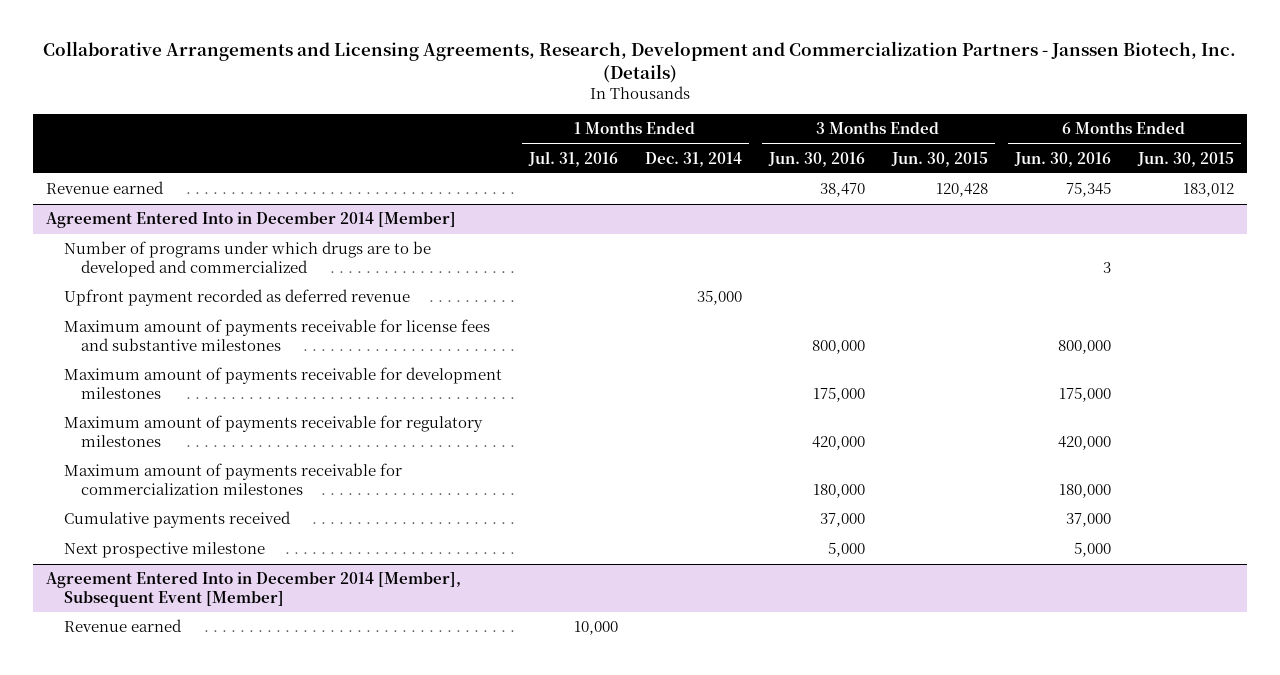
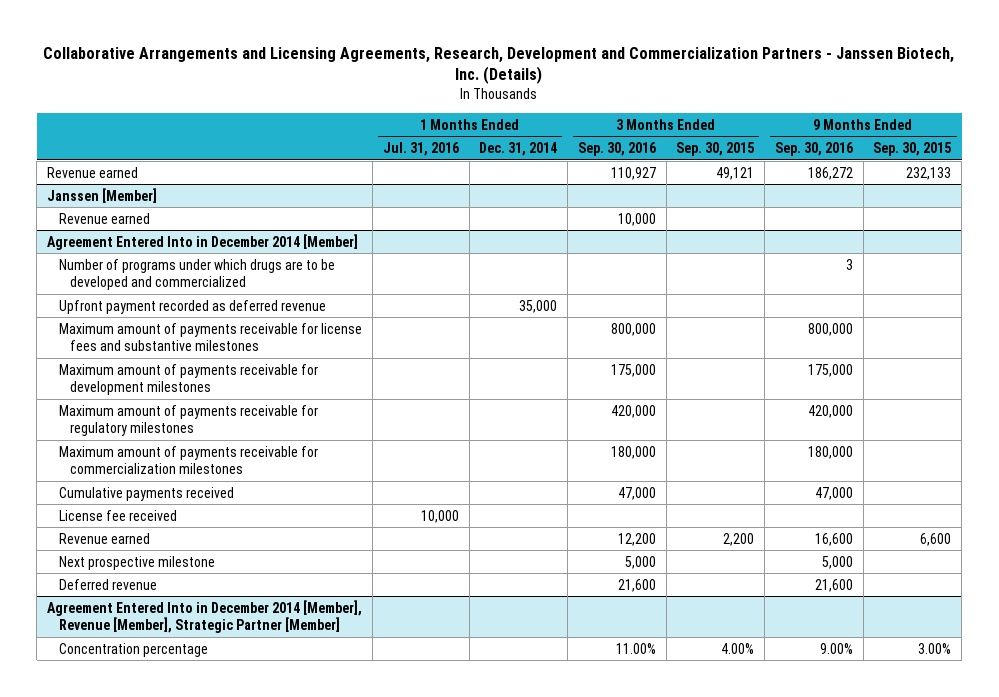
- | 1 Months Ended Jul. 31, 2016 | 1 Months Ended Dec. 31, 2014 | 3 Months Ended Jun. 30, 2016 | 3 Months Ended Jun. 30, 2015 | 6 Months Ended Jun. 30, 2016 | 6 Months Ended Jun. 30, 2015
+ | 1 Months Ended Jul. 31, 2016 | 1 Months Ended Dec. 31, 2014 | 3 Months Ended Sep. 30, 2016 | 3 Months Ended Sep. 30, 2015 | 9 Months Ended Sep. 30, 2016 | 9 Months Ended Sep. 30, 2015
+ Janssen [Member]
+ Revenue earned | | | 10,000 | | |
@ Agreement Entered Into in December 2014 [Member]
+ License fee received | 10,000 | | | | |
+ Revenue earned | | | 12,200 | 2,200 | 16,600 | 6,600
- Agreement Entered Into in December 2014 [Member], Subsequent Event [Member]
- Revenue earned | 10,000 | | | | |
@ Agreement Entered Into in December 2014 [Member]
+ Deferred revenue | | | 21,600 | | 21,600 |
+ Agreement Entered Into in December 2014 [Member], Revenue [Member], Strategic Partner [Member]
+ Concentration percentage | | | 11.00% | 4.00% | 9.00% | 3.00%

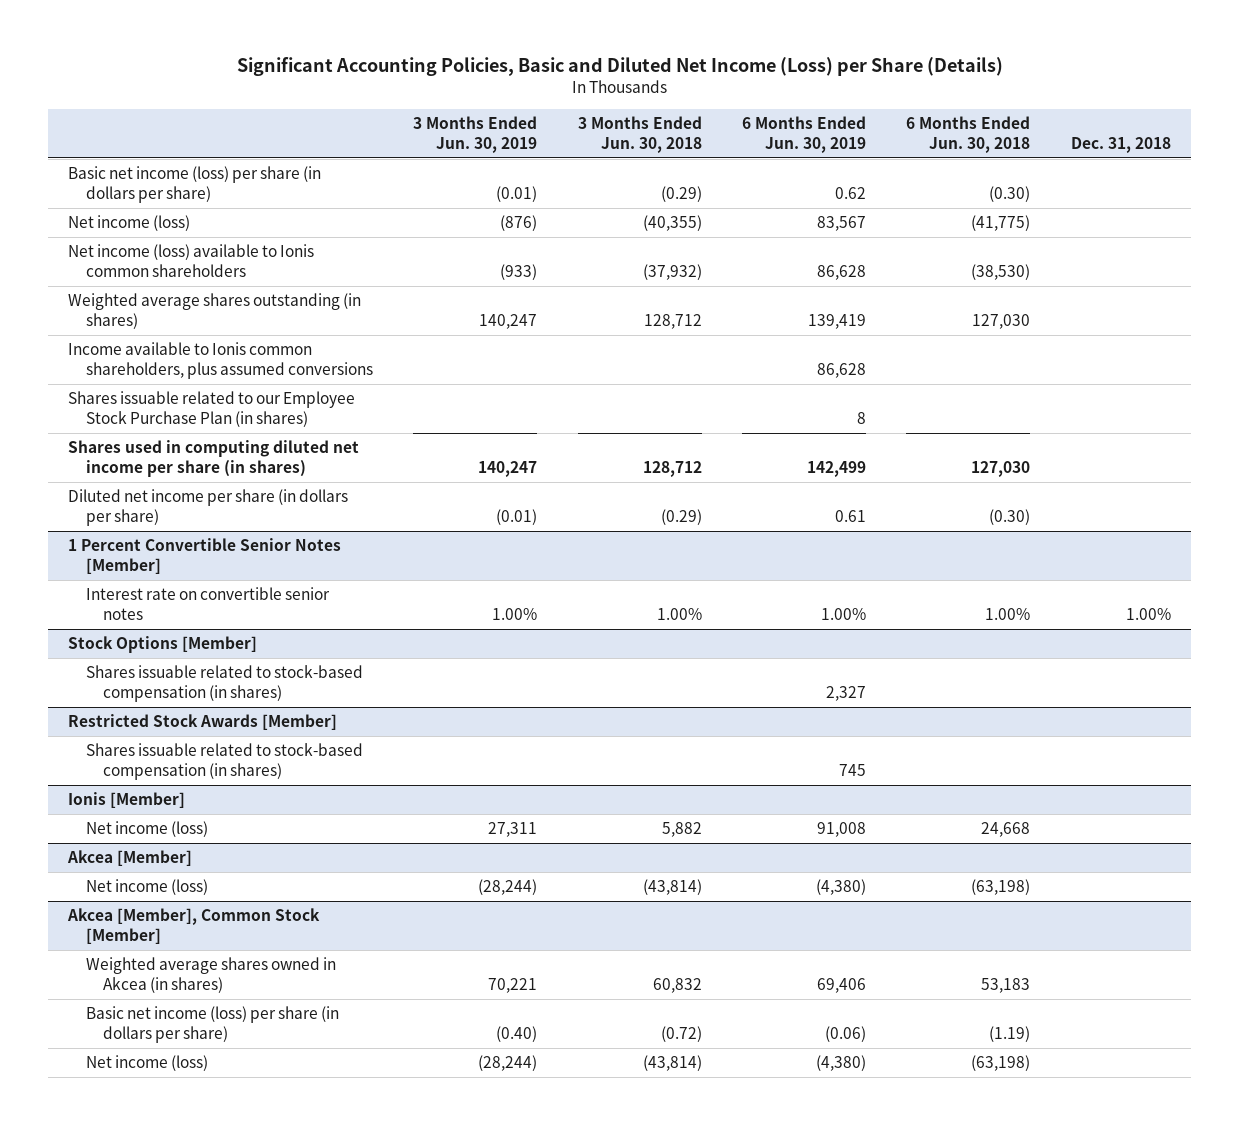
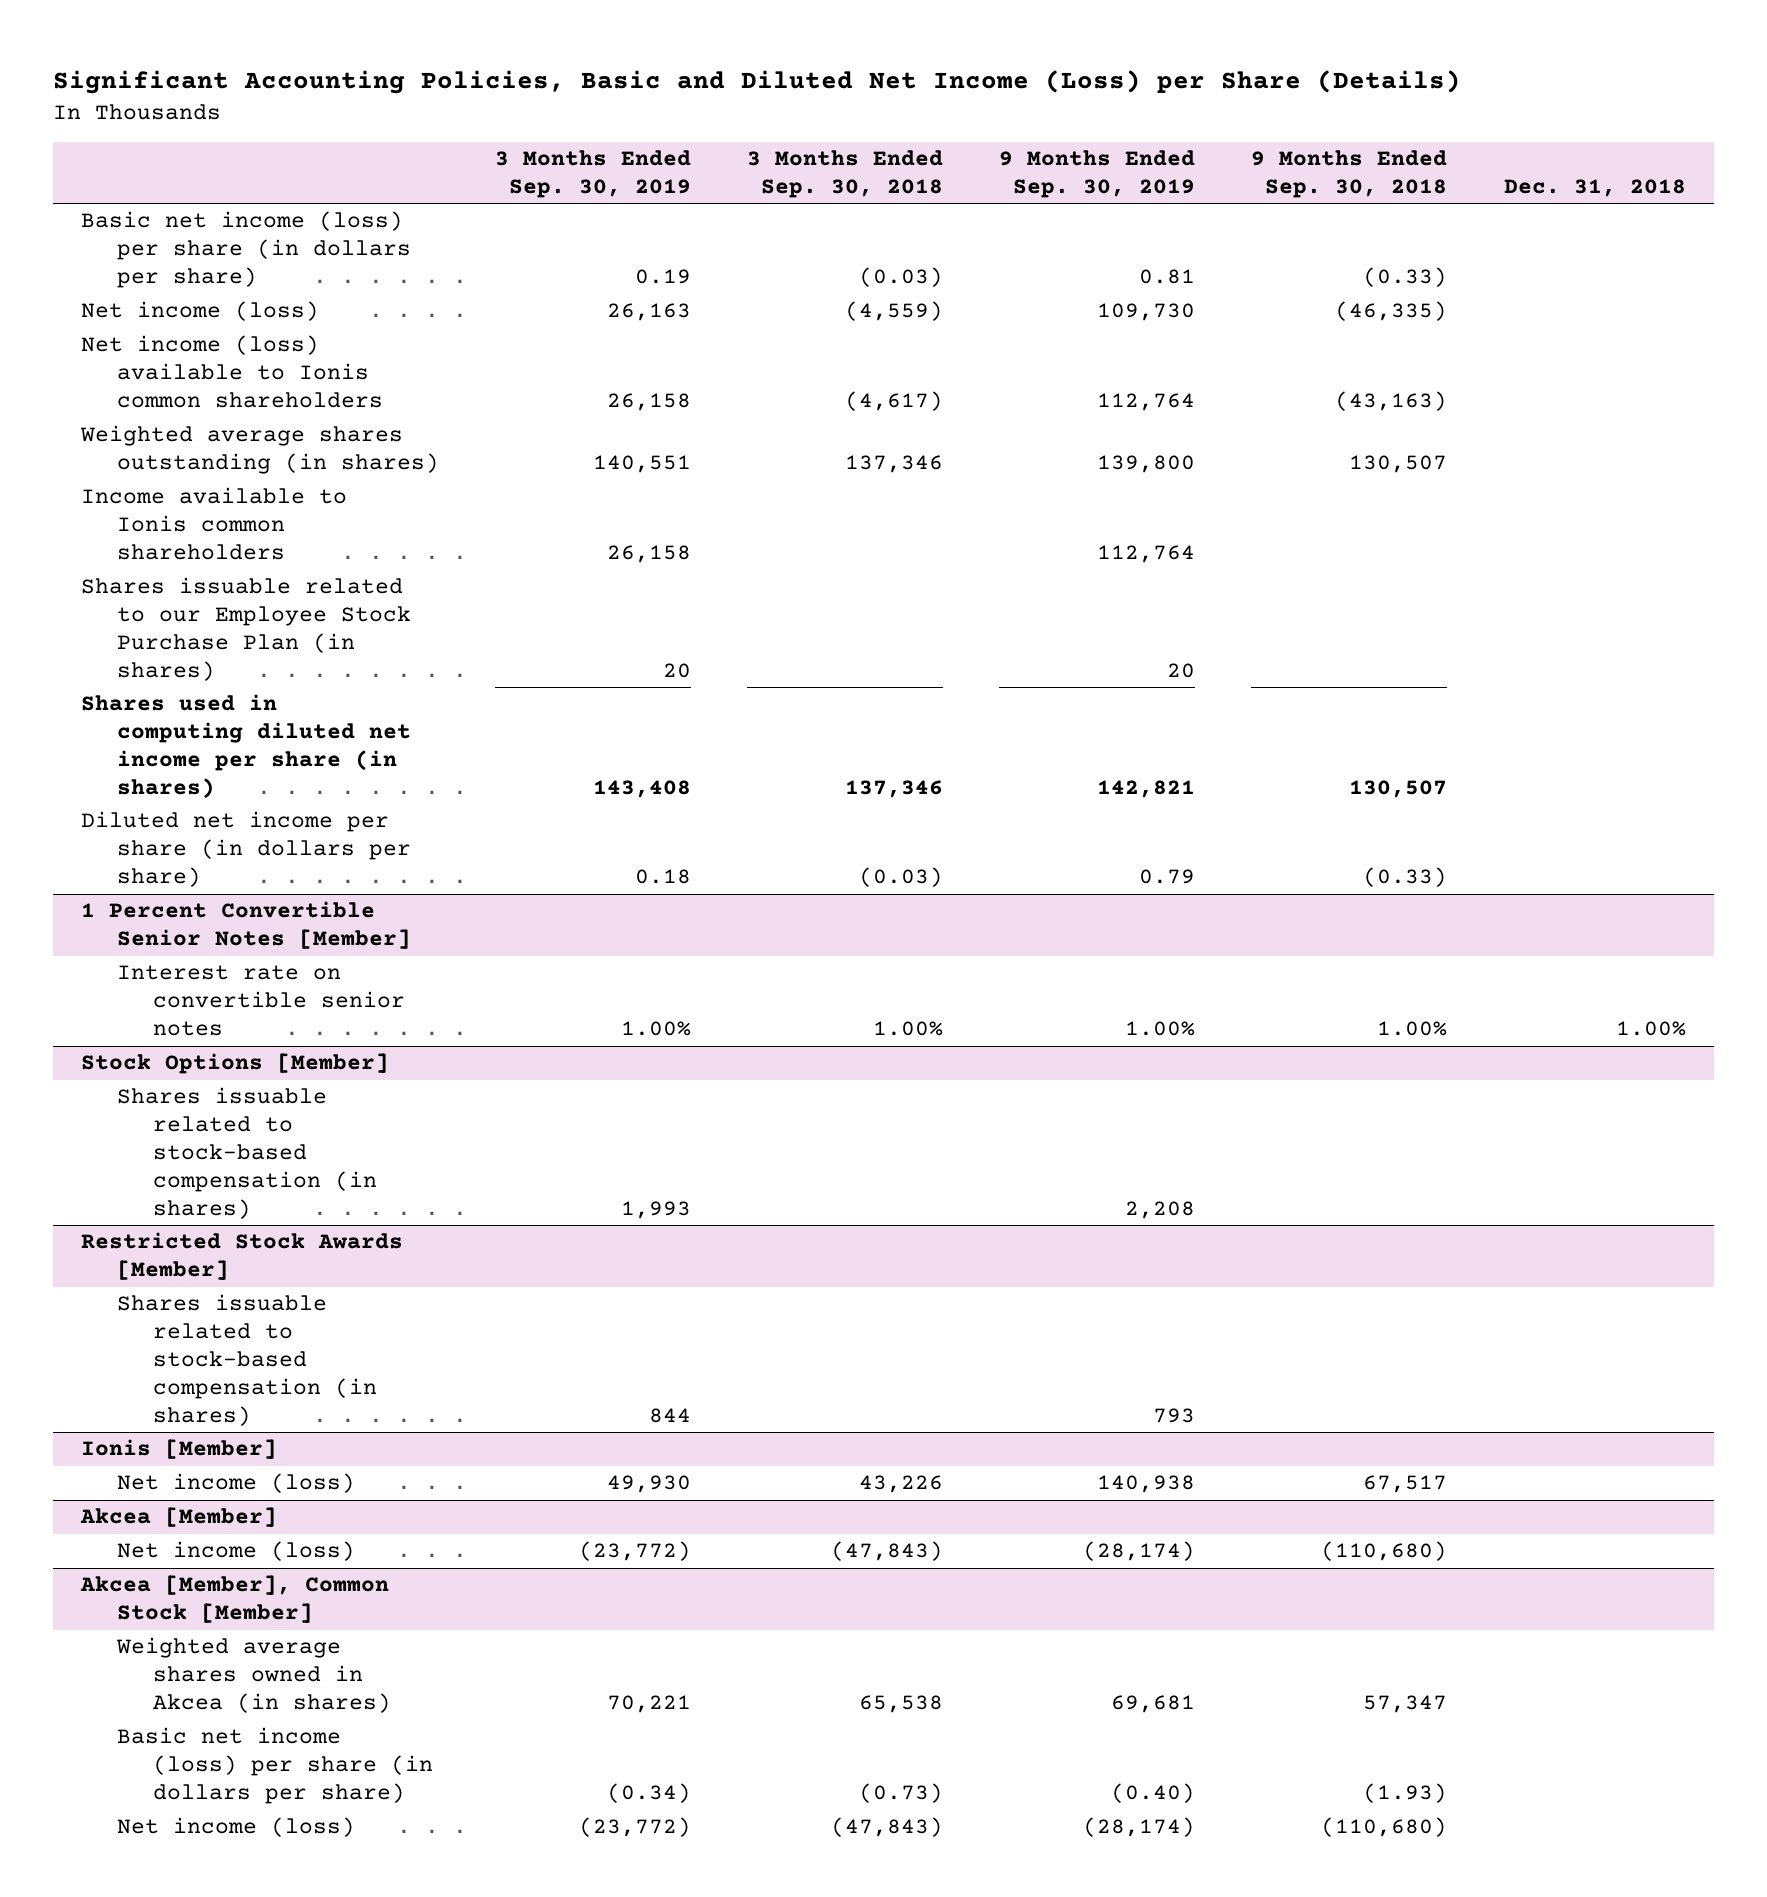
- | 3 Months Ended Jun. 30, 2019 | 3 Months Ended Jun. 30, 2018 | 6 Months Ended Jun. 30, 2019 | 6 Months Ended Jun. 30, 2018 | Dec. 31, 2018
+ | 3 Months Ended Sep. 30, 2019 | 3 Months Ended Sep. 30, 2018 | 9 Months Ended Sep. 30, 2019 | 9 Months Ended Sep. 30, 2018 | Dec. 31, 2018
- Income available to Ionis common shareholders, plus assumed conversions | | | 86,628 | |
+ Income available to Ionis common shareholders | 26,158 | | 112,764 | |

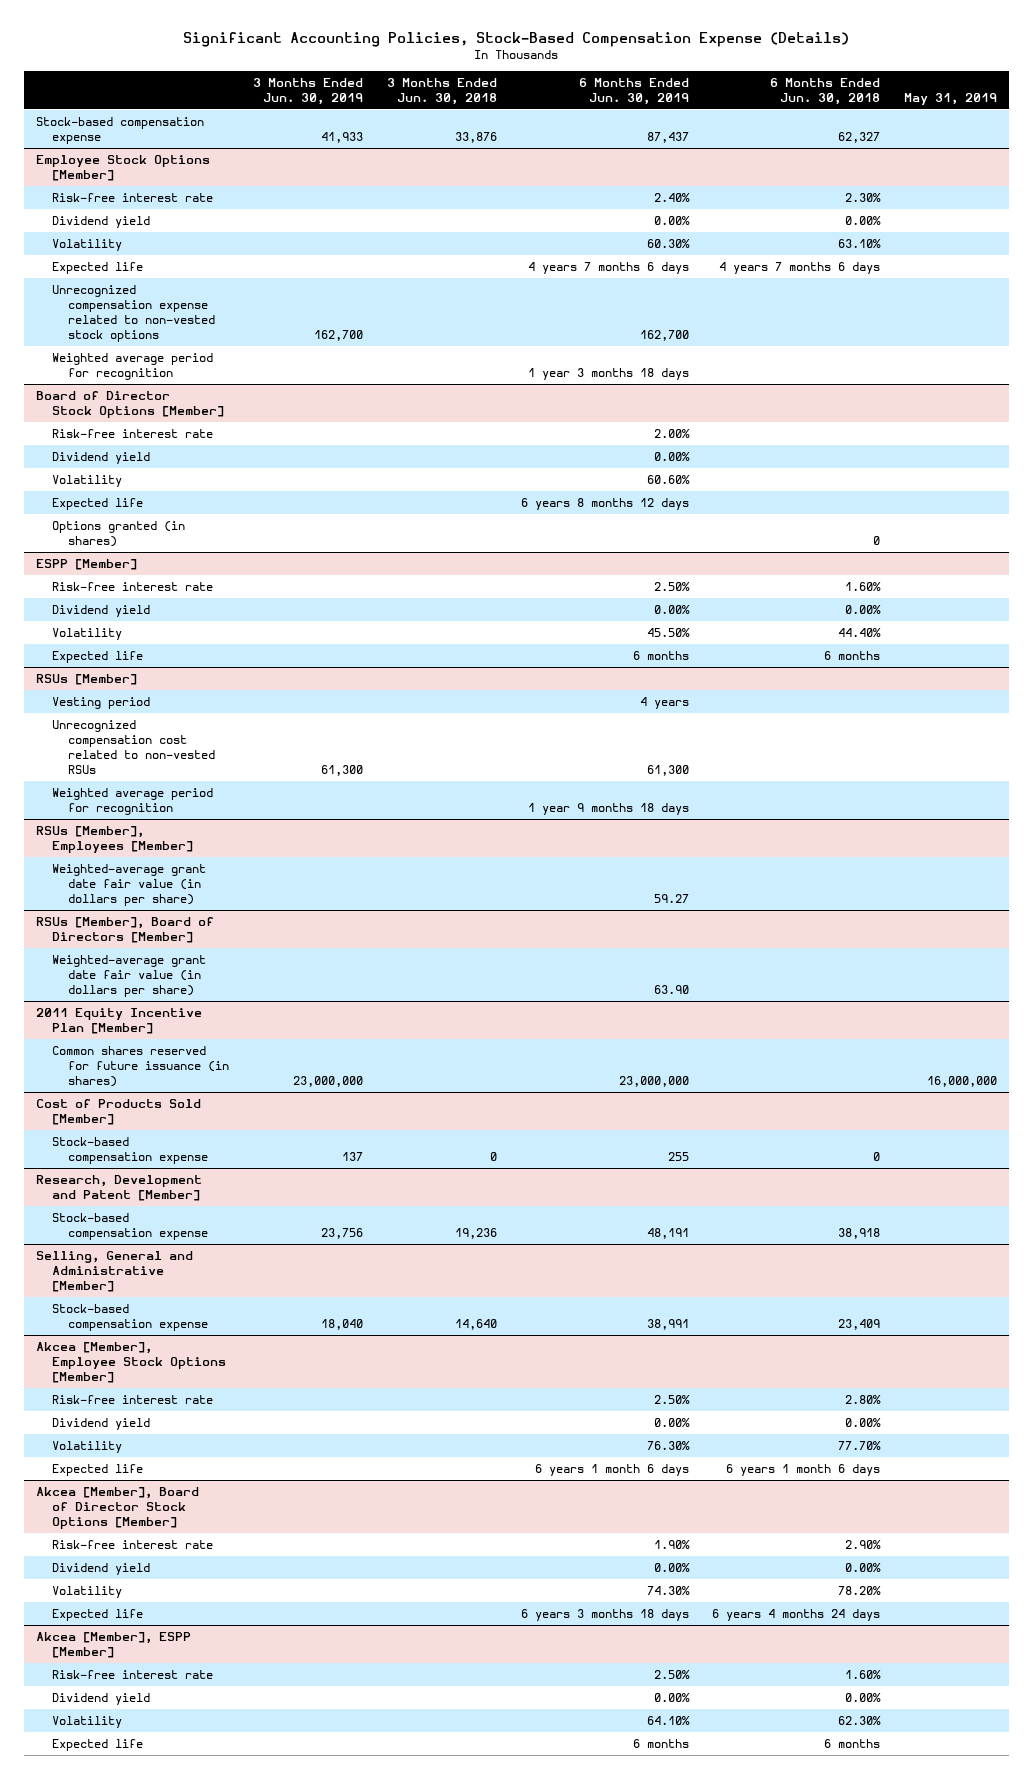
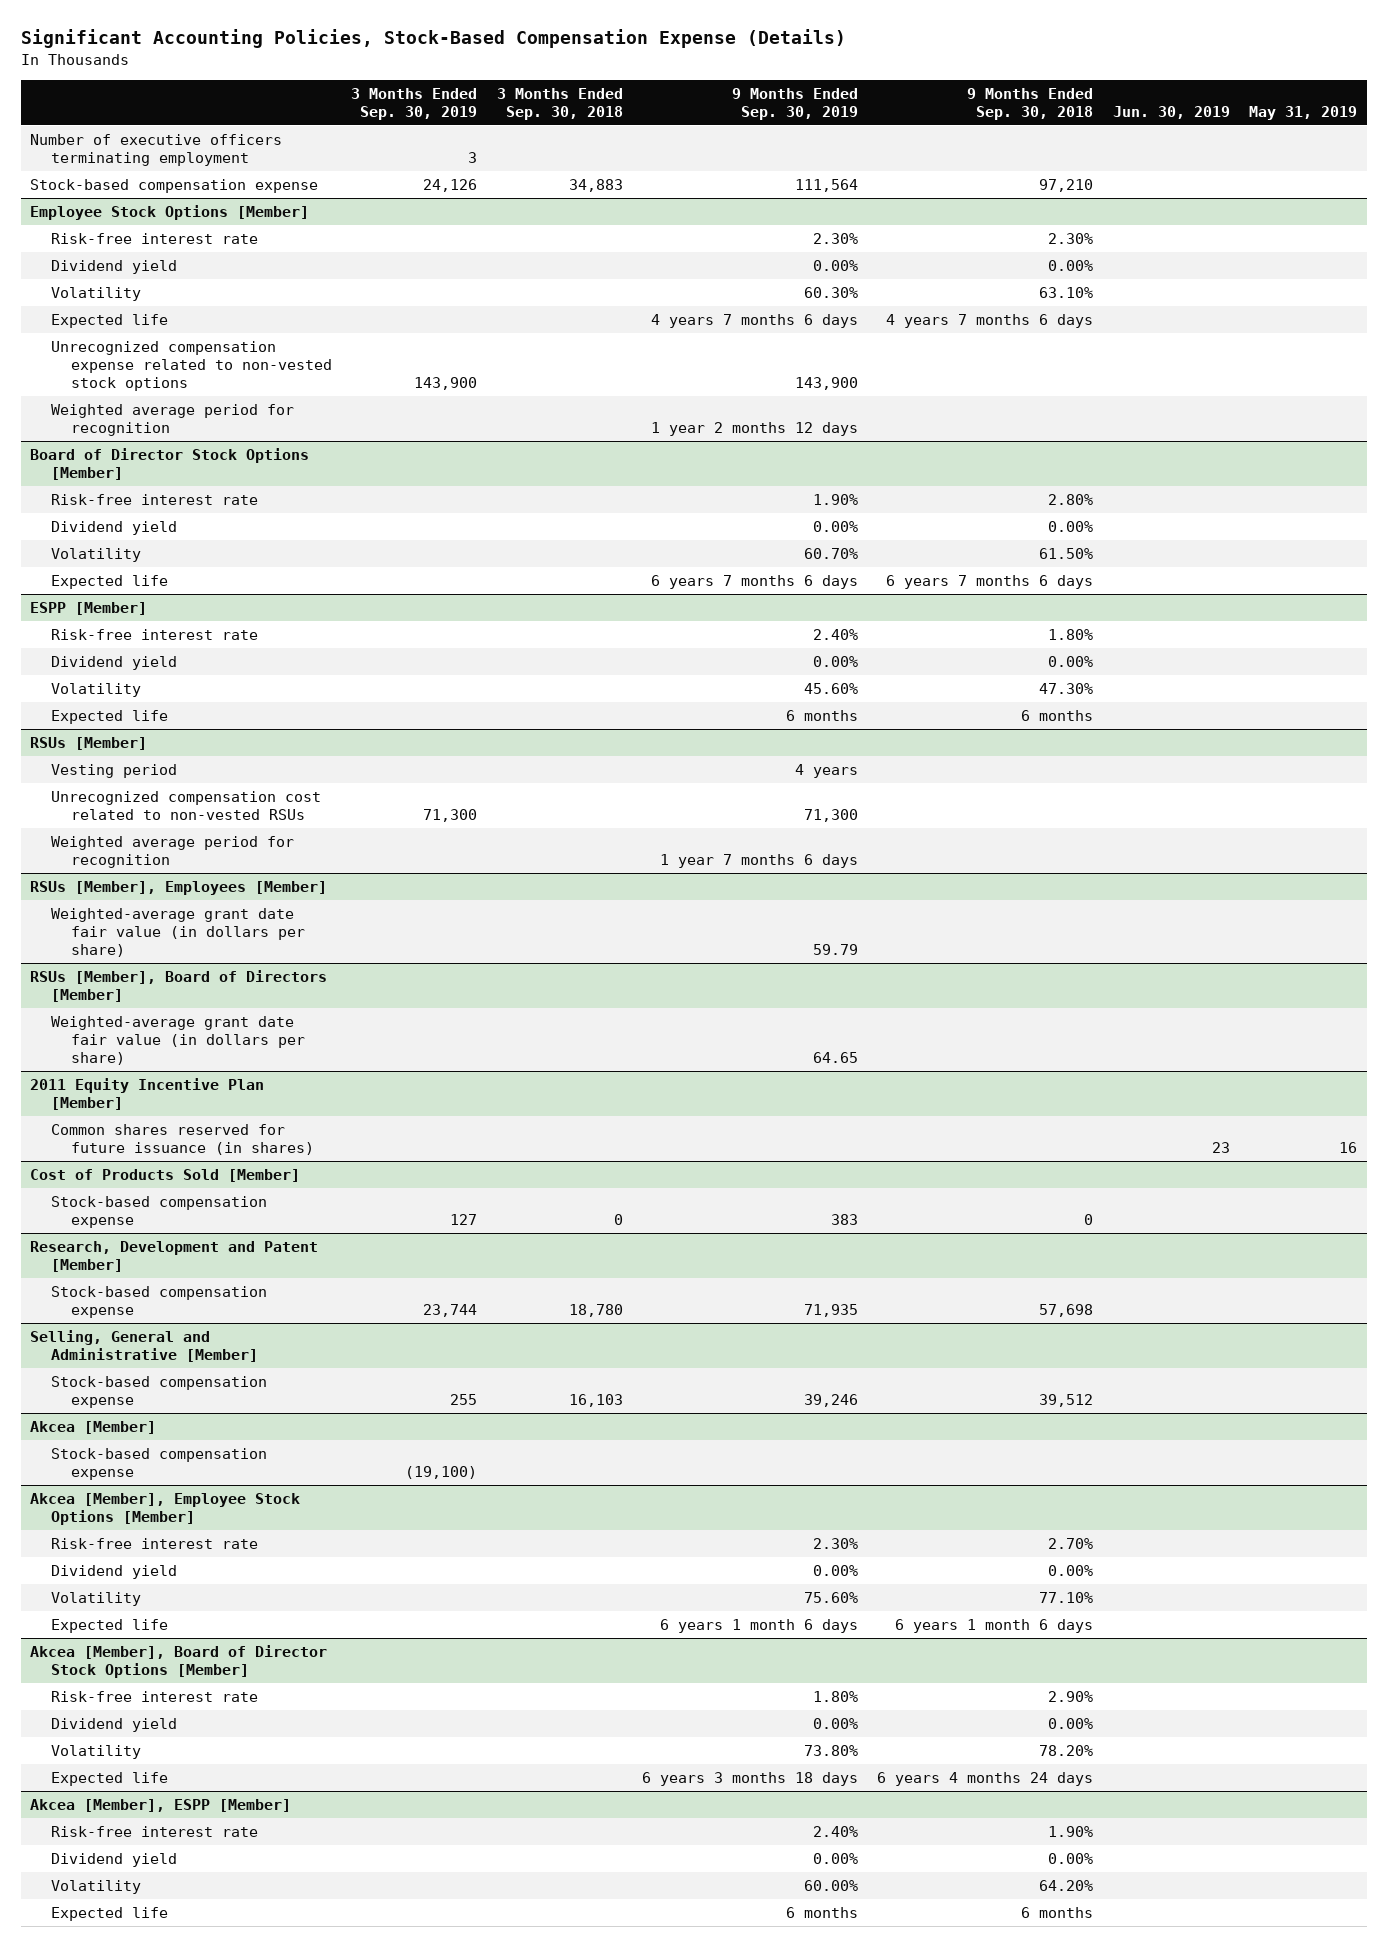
- | 3 Months Ended Jun. 30, 2019 | 3 Months Ended Jun. 30, 2018 | 6 Months Ended Jun. 30, 2019 | 6 Months Ended Jun. 30, 2018 | May 31, 2019
+ | 3 Months Ended Sep. 30, 2019 | 3 Months Ended Sep. 30, 2018 | 9 Months Ended Sep. 30, 2019 | 9 Months Ended Sep. 30, 2018 | Jun. 30, 2019 | May 31, 2019
+ Number of executive officers terminating employment | 3 | | | | |
@ Board of Director Stock Options [Member]
- Options granted (in shares) | | | | 0 |
@ 2011 Equity Incentive Plan [Member]
- Common shares reserved for future issuance (in shares) | 23,000,000 | | 23,000,000 | | 16,000,000
+ Common shares reserved for future issuance (in shares) | | | | | 23 | 16
+ Akcea [Member]
+ Stock-based compensation expense | (19,100) | | | | |

